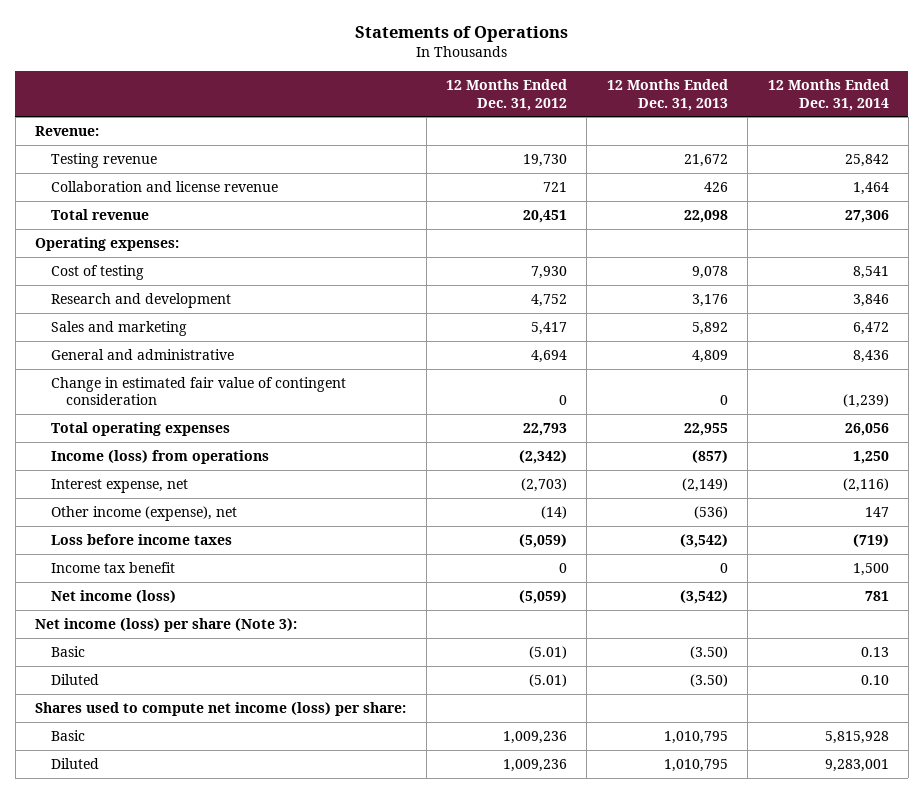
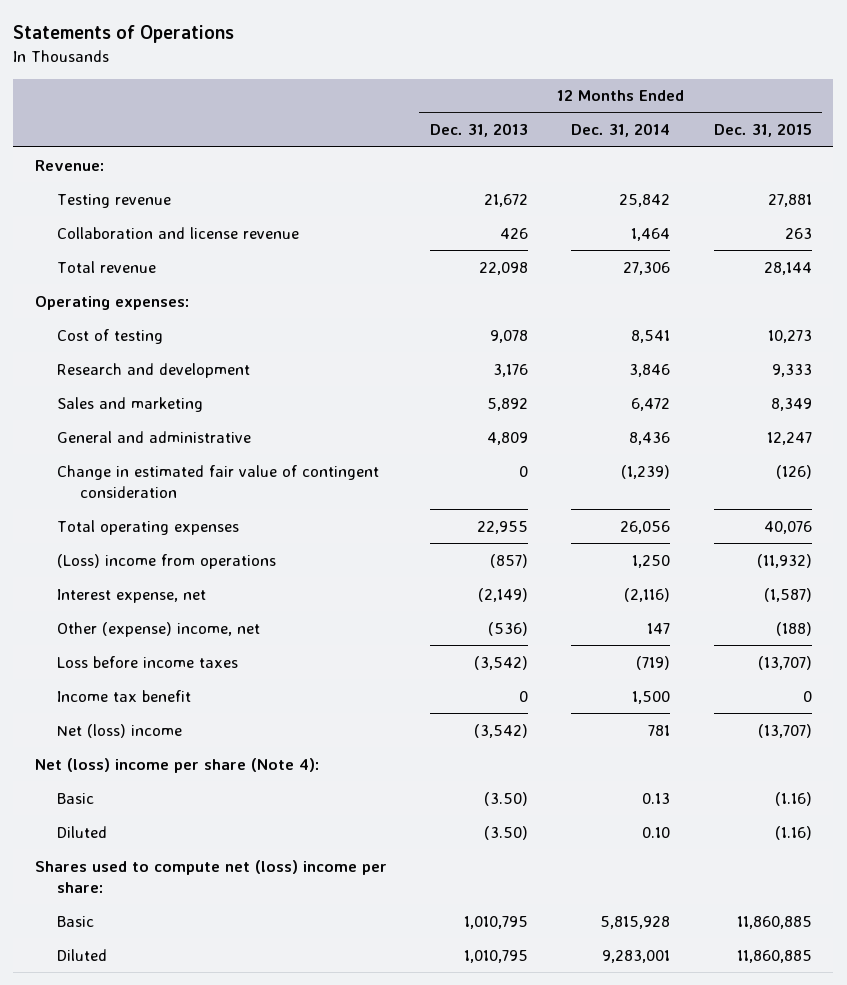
- | 12 Months Ended Dec. 31, 2012 | 12 Months Ended Dec. 31, 2013 | 12 Months Ended Dec. 31, 2014
+ | 12 Months Ended Dec. 31, 2013 | 12 Months Ended Dec. 31, 2014 | 12 Months Ended Dec. 31, 2015
- Income (loss) from operations | (2,342) | (857) | 1,250
+ (Loss) income from operations | (857) | 1,250 | (11,932)
- Other income (expense), net | (14) | (536) | 147
+ Other (expense) income, net | (536) | 147 | (188)
- Net income (loss) | (5,059) | (3,542) | 781
- Net income (loss) per share (Note 3):
+ Net (loss) income | (3,542) | 781 | (13,707)
+ Net (loss) income per share (Note 4):
- Shares used to compute net income (loss) per share:
+ Shares used to compute net (loss) income per share:

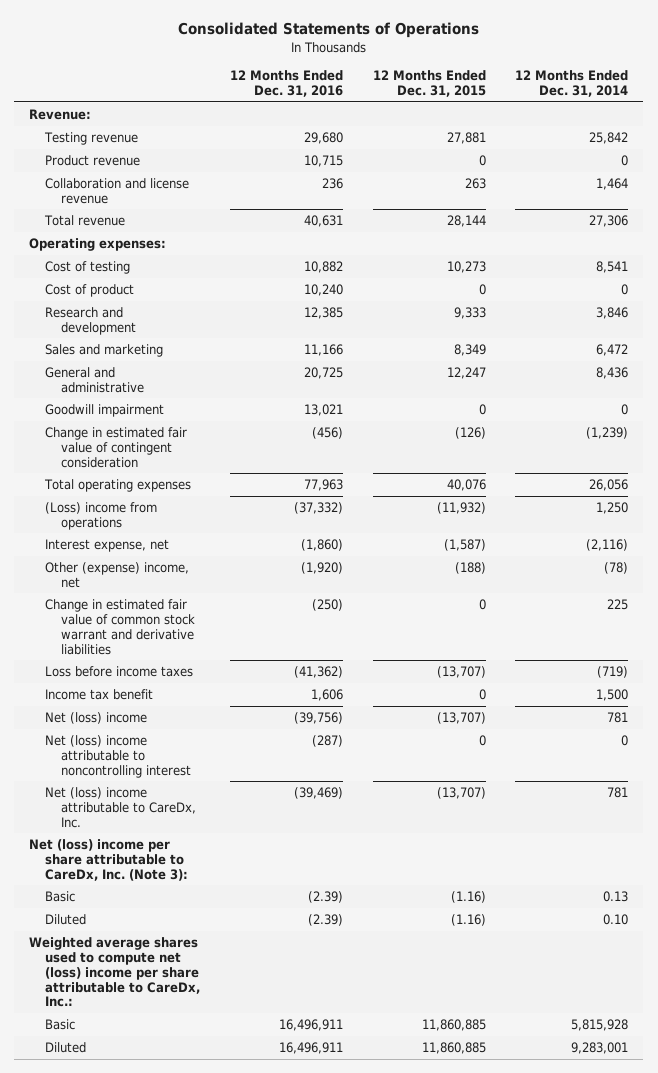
- Statements of Operations
+ Consolidated Statements of Operations
- | 12 Months Ended Dec. 31, 2013 | 12 Months Ended Dec. 31, 2014 | 12 Months Ended Dec. 31, 2015
+ | 12 Months Ended Dec. 31, 2016 | 12 Months Ended Dec. 31, 2015 | 12 Months Ended Dec. 31, 2014
+ Product revenue | 10,715 | 0 | 0
+ Cost of product | 10,240 | 0 | 0
+ Goodwill impairment | 13,021 | 0 | 0
- Other (expense) income, net | (536) | 147 | (188)
+ Other (expense) income, net | (1,920) | (188) | (78)
+ Change in estimated fair value of common stock warrant and derivative liabilities | (250) | 0 | 225
- Net (loss) income per share (Note 4):
+ Net (loss) income attributable to noncontrolling interest | (287) | 0 | 0
+ Net (loss) income attributable to CareDx, Inc. | (39,469) | (13,707) | 781
+ Net (loss) income per share attributable to CareDx, Inc. (Note 3):
- Shares used to compute net (loss) income per share:
+ Weighted average shares used to compute net (loss) income per share attributable to CareDx, Inc.:

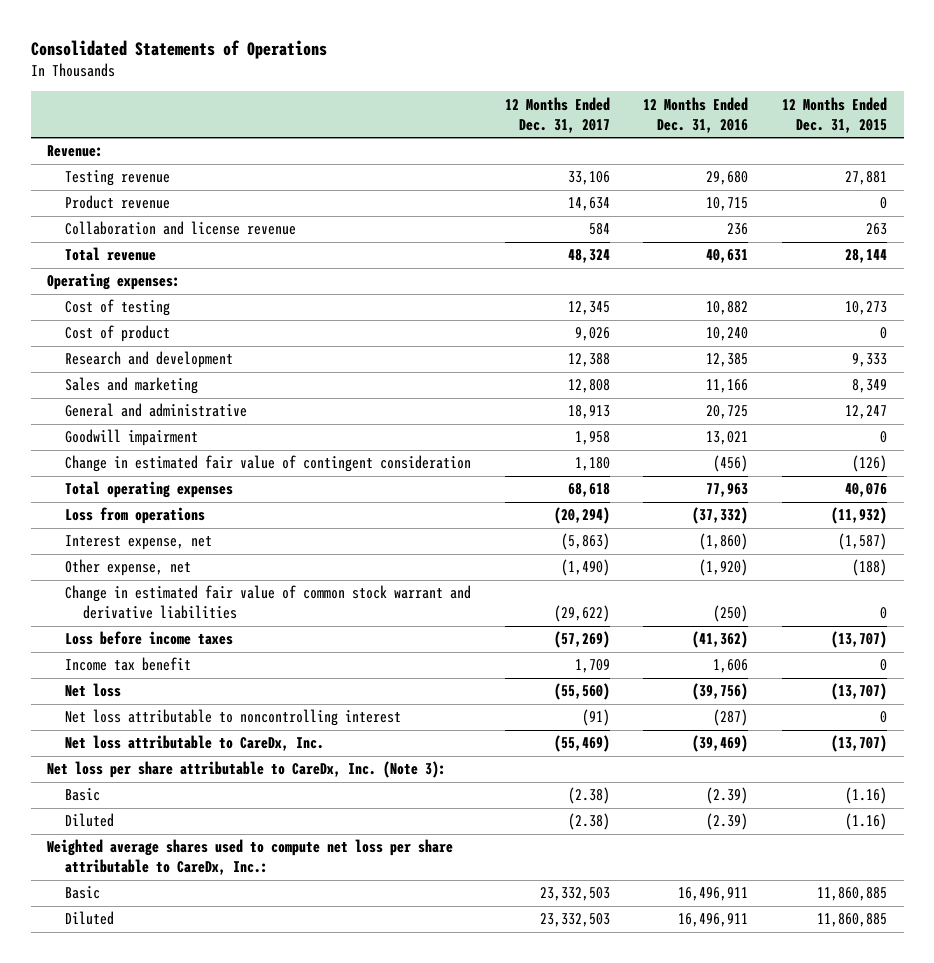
- | 12 Months Ended Dec. 31, 2016 | 12 Months Ended Dec. 31, 2015 | 12 Months Ended Dec. 31, 2014
+ | 12 Months Ended Dec. 31, 2017 | 12 Months Ended Dec. 31, 2016 | 12 Months Ended Dec. 31, 2015
- (Loss) income from operations | (37,332) | (11,932) | 1,250
+ Loss from operations | (20,294) | (37,332) | (11,932)
- Other (expense) income, net | (1,920) | (188) | (78)
+ Other expense, net | (1,490) | (1,920) | (188)
- Net (loss) income | (39,756) | (13,707) | 781
- Net (loss) income attributable to noncontrolling interest | (287) | 0 | 0
- Net (loss) income attributable to CareDx, Inc. | (39,469) | (13,707) | 781
- Net (loss) income per share attributable to CareDx, Inc. (Note 3):
+ Net loss | (55,560) | (39,756) | (13,707)
+ Net loss attributable to noncontrolling interest | (91) | (287) | 0
+ Net loss attributable to CareDx, Inc. | (55,469) | (39,469) | (13,707)
+ Net loss per share attributable to CareDx, Inc. (Note 3):
- Weighted average shares used to compute net (loss) income per share attributable to CareDx, Inc.:
+ Weighted average shares used to compute net loss per share attributable to CareDx, Inc.:

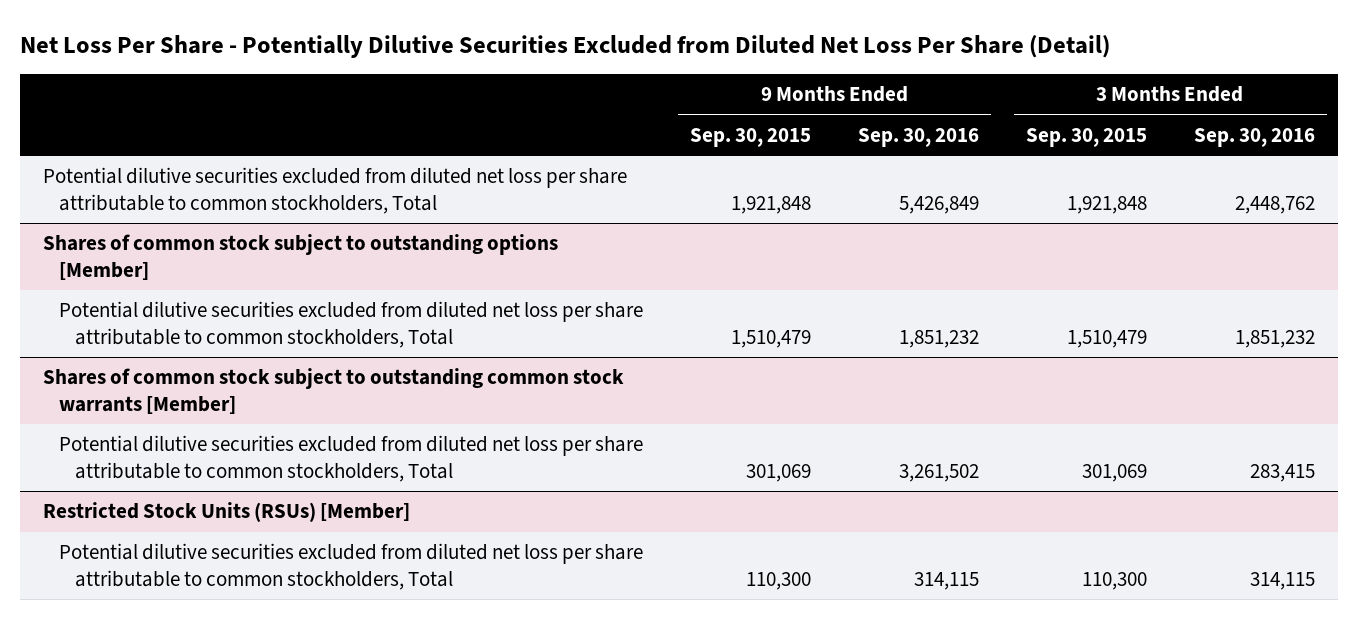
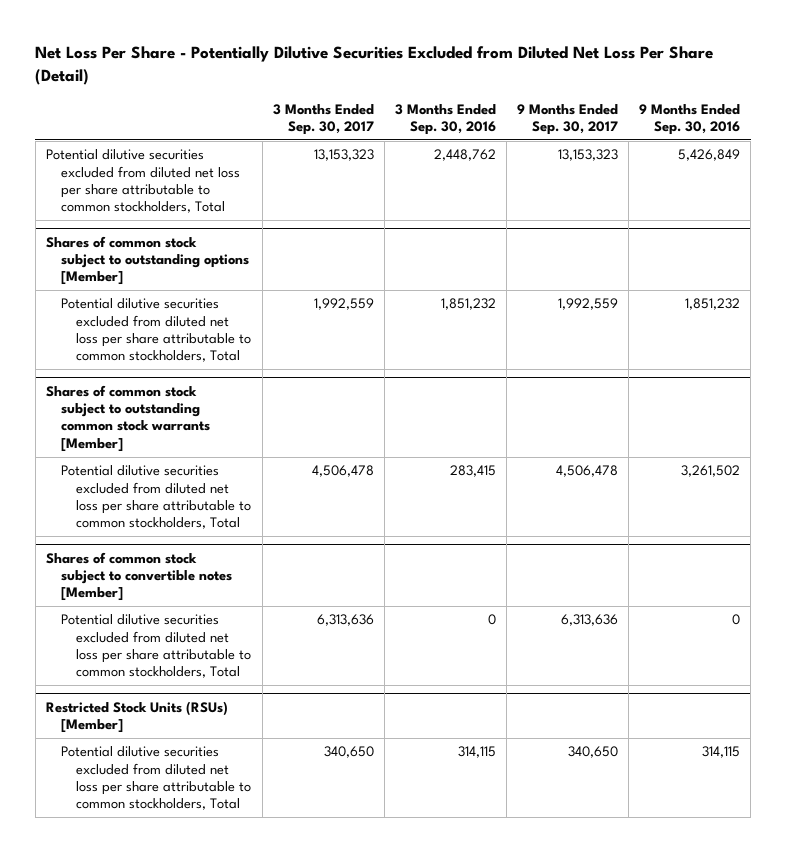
- | 9 Months Ended Sep. 30, 2015 | 9 Months Ended Sep. 30, 2016 | 3 Months Ended Sep. 30, 2015 | 3 Months Ended Sep. 30, 2016
+ | 3 Months Ended Sep. 30, 2017 | 3 Months Ended Sep. 30, 2016 | 9 Months Ended Sep. 30, 2017 | 9 Months Ended Sep. 30, 2016
+ Shares of common stock subject to convertible notes [Member]
+ Potential dilutive securities excluded from diluted net loss per share attributable to common stockholders, Total | 6,313,636 | 0 | 6,313,636 | 0

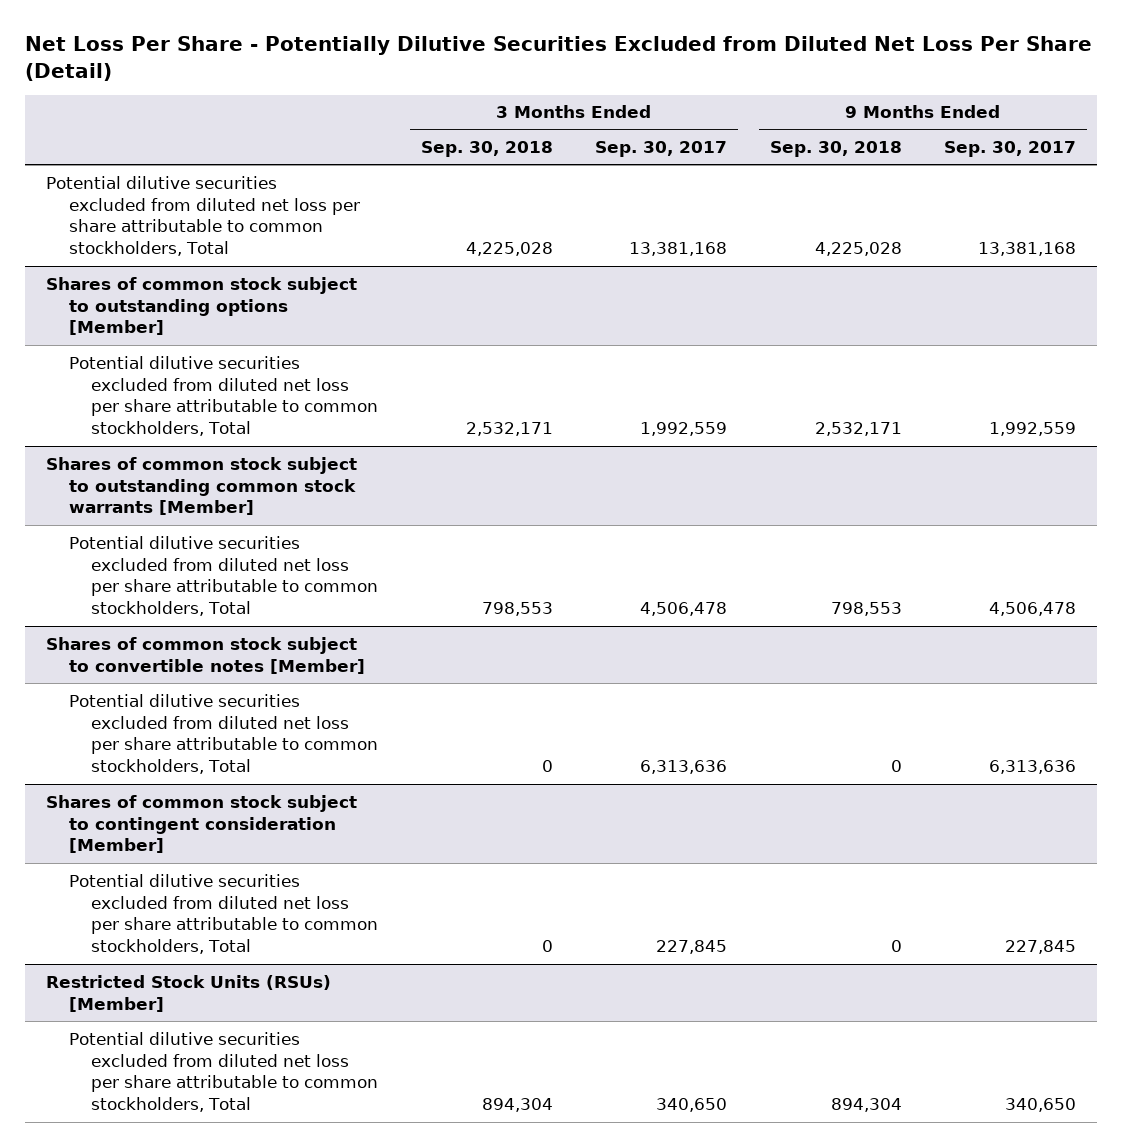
- | 3 Months Ended Sep. 30, 2017 | 3 Months Ended Sep. 30, 2016 | 9 Months Ended Sep. 30, 2017 | 9 Months Ended Sep. 30, 2016
+ | 3 Months Ended Sep. 30, 2018 | 3 Months Ended Sep. 30, 2017 | 9 Months Ended Sep. 30, 2018 | 9 Months Ended Sep. 30, 2017
- Potential dilutive securities excluded from diluted net loss per share attributable to common stockholders, Total | 13,153,323 | 2,448,762 | 13,153,323 | 5,426,849
+ Potential dilutive securities excluded from diluted net loss per share attributable to common stockholders, Total | 4,225,028 | 13,381,168 | 4,225,028 | 13,381,168
+ Shares of common stock subject to contingent consideration [Member]
+ Potential dilutive securities excluded from diluted net loss per share attributable to common stockholders, Total | 0 | 227,845 | 0 | 227,845

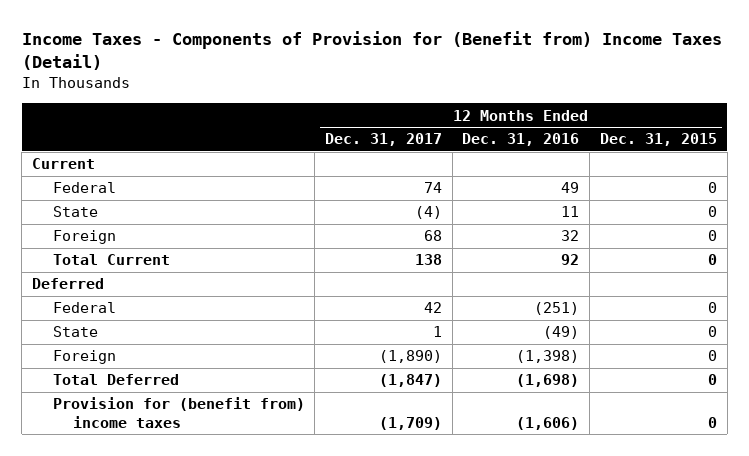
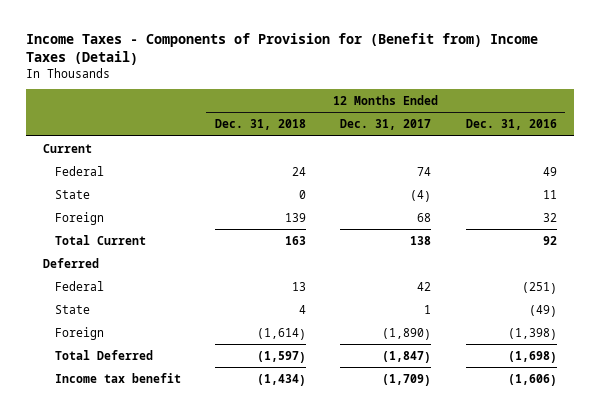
- | 12 Months Ended Dec. 31, 2017 | 12 Months Ended Dec. 31, 2016 | 12 Months Ended Dec. 31, 2015
+ | 12 Months Ended Dec. 31, 2018 | 12 Months Ended Dec. 31, 2017 | 12 Months Ended Dec. 31, 2016
- Provision for (benefit from) income taxes | (1,709) | (1,606) | 0
+ Income tax benefit | (1,434) | (1,709) | (1,606)

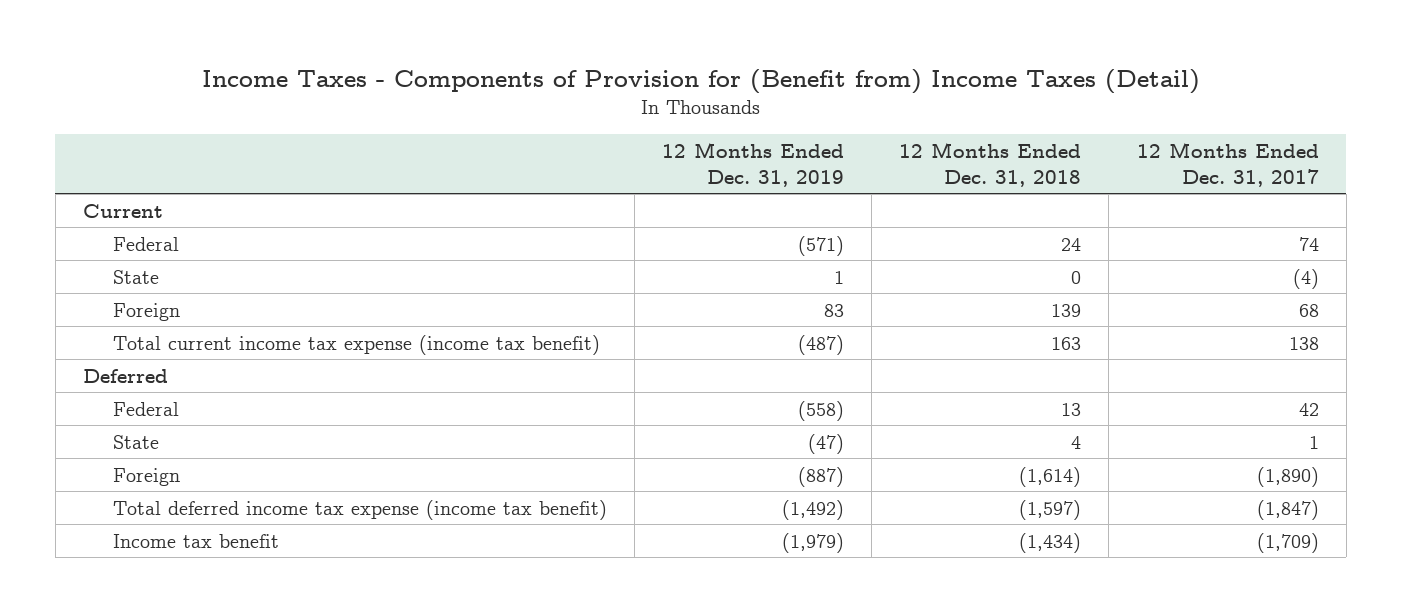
- | 12 Months Ended Dec. 31, 2018 | 12 Months Ended Dec. 31, 2017 | 12 Months Ended Dec. 31, 2016
+ | 12 Months Ended Dec. 31, 2019 | 12 Months Ended Dec. 31, 2018 | 12 Months Ended Dec. 31, 2017
- Total Current | 163 | 138 | 92
+ Total current income tax expense (income tax benefit) | (487) | 163 | 138
- Total Deferred | (1,597) | (1,847) | (1,698)
+ Total deferred income tax expense (income tax benefit) | (1,492) | (1,597) | (1,847)

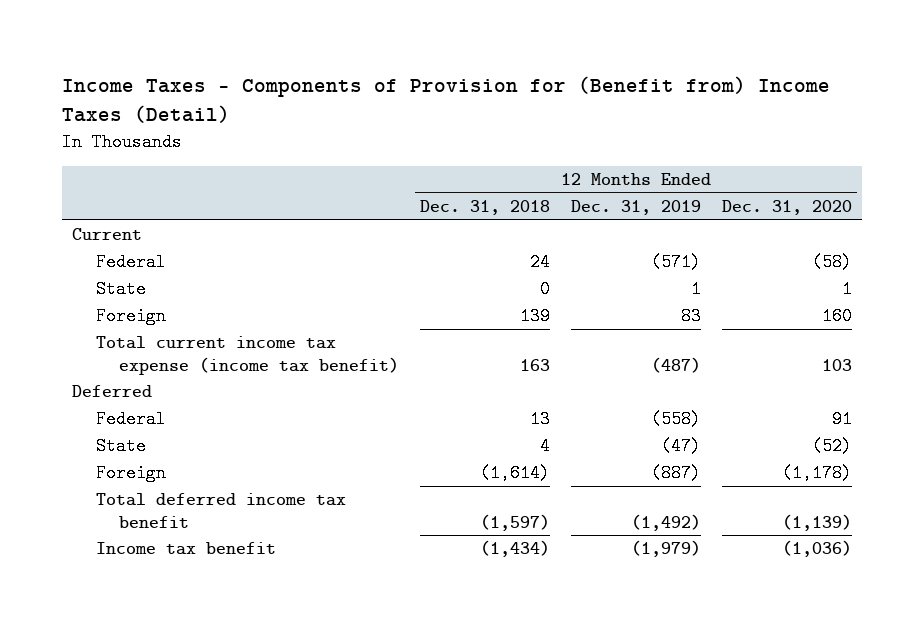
- | 12 Months Ended Dec. 31, 2019 | 12 Months Ended Dec. 31, 2018 | 12 Months Ended Dec. 31, 2017
+ | 12 Months Ended Dec. 31, 2018 | 12 Months Ended Dec. 31, 2019 | 12 Months Ended Dec. 31, 2020
- Total deferred income tax expense (income tax benefit) | (1,492) | (1,597) | (1,847)
+ Total deferred income tax benefit | (1,597) | (1,492) | (1,139)

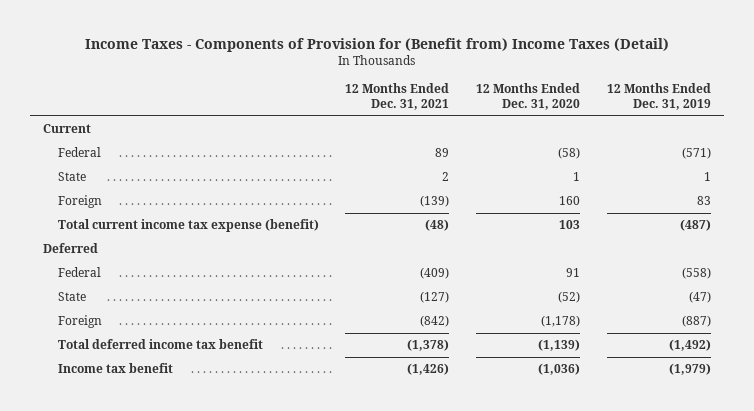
- | 12 Months Ended Dec. 31, 2018 | 12 Months Ended Dec. 31, 2019 | 12 Months Ended Dec. 31, 2020
+ | 12 Months Ended Dec. 31, 2021 | 12 Months Ended Dec. 31, 2020 | 12 Months Ended Dec. 31, 2019
- Total current income tax expense (income tax benefit) | 163 | (487) | 103
+ Total current income tax expense (benefit) | (48) | 103 | (487)

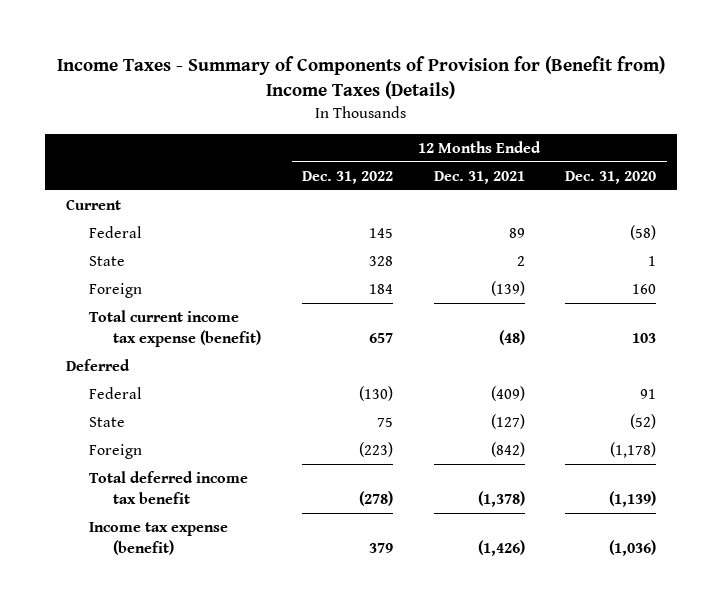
- Income Taxes - Components of Provision for (Benefit from) Income Taxes (Detail)
+ Income Taxes - Summary of Components of Provision for (Benefit from) Income Taxes (Details)
- | 12 Months Ended Dec. 31, 2021 | 12 Months Ended Dec. 31, 2020 | 12 Months Ended Dec. 31, 2019
+ | 12 Months Ended Dec. 31, 2022 | 12 Months Ended Dec. 31, 2021 | 12 Months Ended Dec. 31, 2020
- Income tax benefit | (1,426) | (1,036) | (1,979)
+ Income tax expense (benefit) | 379 | (1,426) | (1,036)

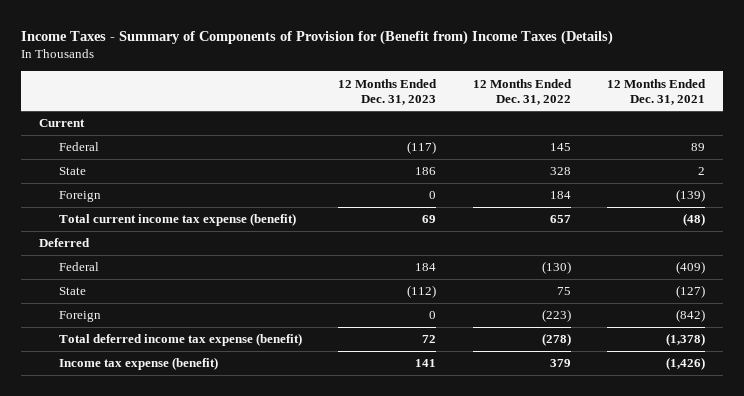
- | 12 Months Ended Dec. 31, 2022 | 12 Months Ended Dec. 31, 2021 | 12 Months Ended Dec. 31, 2020
+ | 12 Months Ended Dec. 31, 2023 | 12 Months Ended Dec. 31, 2022 | 12 Months Ended Dec. 31, 2021
- Total deferred income tax benefit | (278) | (1,378) | (1,139)
+ Total deferred income tax expense (benefit) | 72 | (278) | (1,378)

